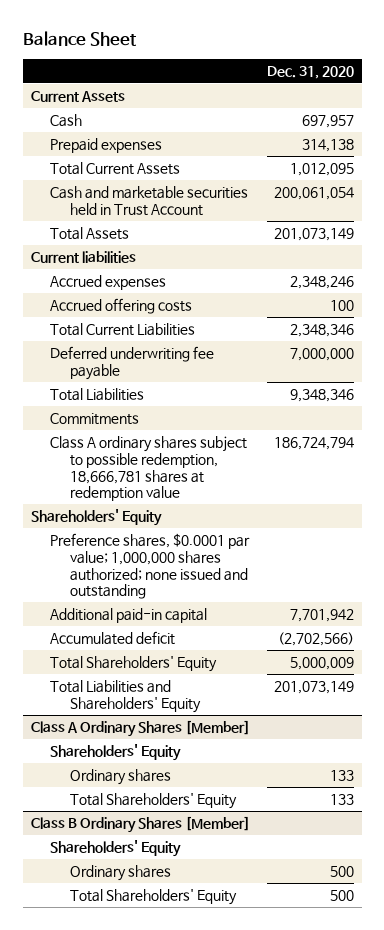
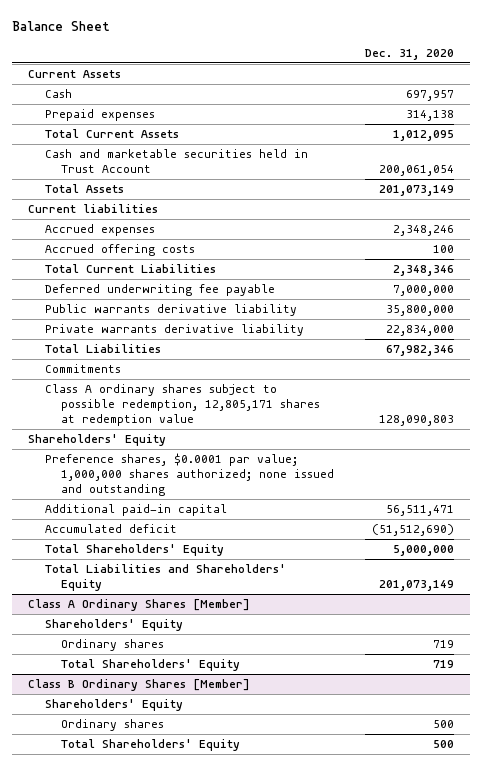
- Total Liabilities | 9,348,346
+ Public warrants derivative liability | 35,800,000
+ Private warrants derivative liability | 22,834,000
+ Total Liabilities | 67,982,346
- Class A ordinary shares subject to possible redemption, 18,666,781 shares at redemption value | 186,724,794
+ Class A ordinary shares subject to possible redemption, 12,805,171 shares at redemption value | 128,090,803
- Additional paid-in capital | 7,701,942
- Accumulated deficit | (2,702,566)
- Total Shareholders' Equity | 5,000,009
+ Additional paid-in capital | 56,511,471
+ Accumulated deficit | (51,512,690)
+ Total Shareholders' Equity | 5,000,000
@ Class A Ordinary Shares [Member]
- Ordinary shares | 133
- Total Shareholders' Equity | 133
+ Ordinary shares | 719
+ Total Shareholders' Equity | 719

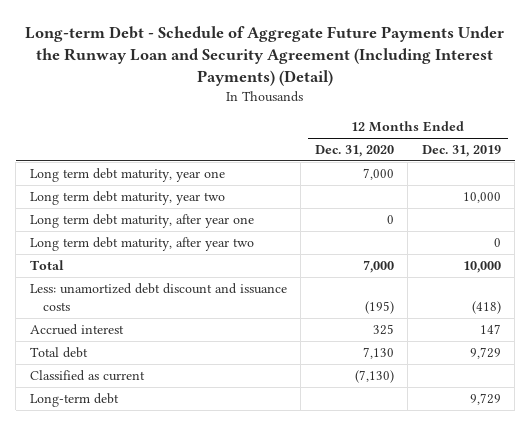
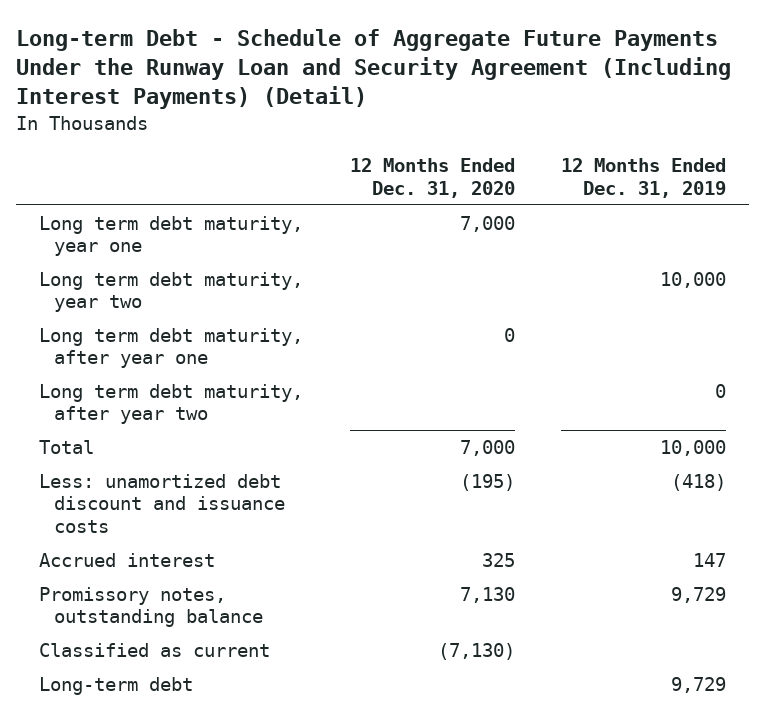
- Total debt | 7,130 | 9,729
+ Promissory notes, outstanding balance | 7,130 | 9,729

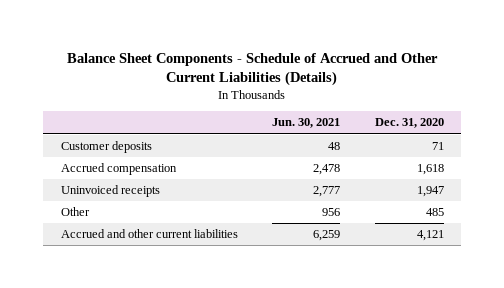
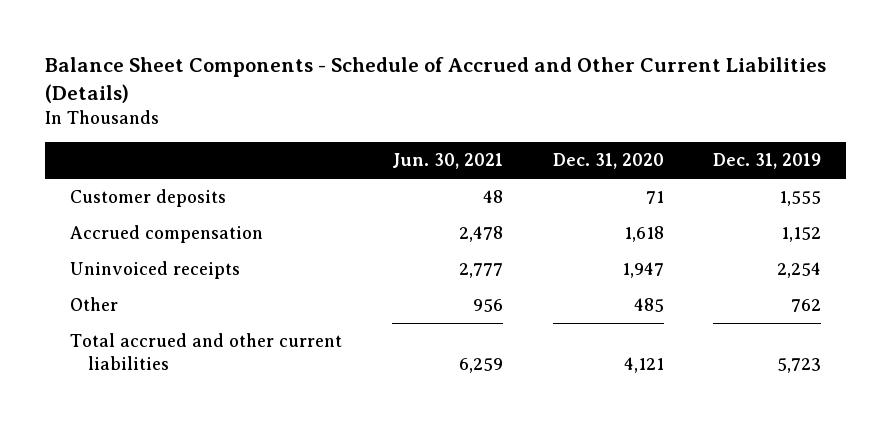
- | Jun. 30, 2021 | Dec. 31, 2020
+ | Jun. 30, 2021 | Dec. 31, 2020 | Dec. 31, 2019
- Accrued and other current liabilities | 6,259 | 4,121
+ Total accrued and other current liabilities | 6,259 | 4,121 | 5,723

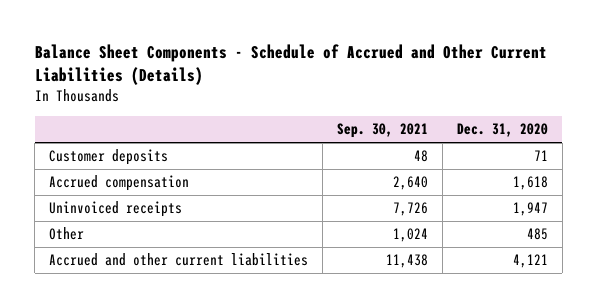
- | Jun. 30, 2021 | Dec. 31, 2020 | Dec. 31, 2019
+ | Sep. 30, 2021 | Dec. 31, 2020
- Total accrued and other current liabilities | 6,259 | 4,121 | 5,723
+ Accrued and other current liabilities | 11,438 | 4,121

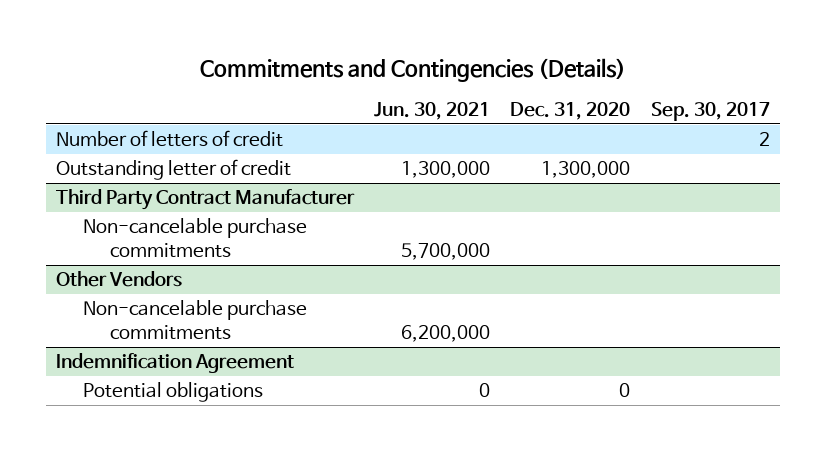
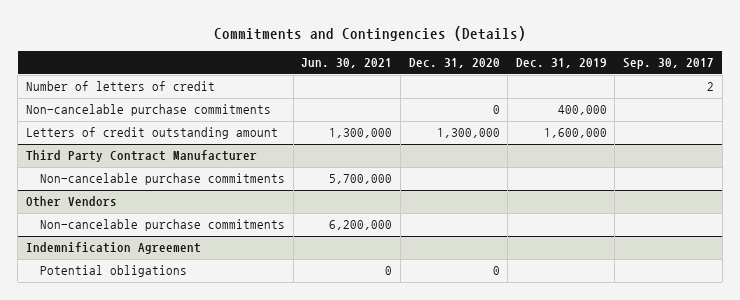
- | Jun. 30, 2021 | Dec. 31, 2020 | Sep. 30, 2017
+ | Jun. 30, 2021 | Dec. 31, 2020 | Dec. 31, 2019 | Sep. 30, 2017
- Outstanding letter of credit | 1,300,000 | 1,300,000 |
+ Non-cancelable purchase commitments | | 0 | 400,000 |
+ Letters of credit outstanding amount | 1,300,000 | 1,300,000 | 1,600,000 |

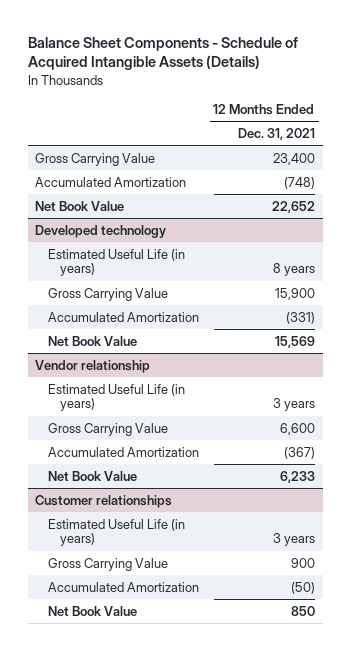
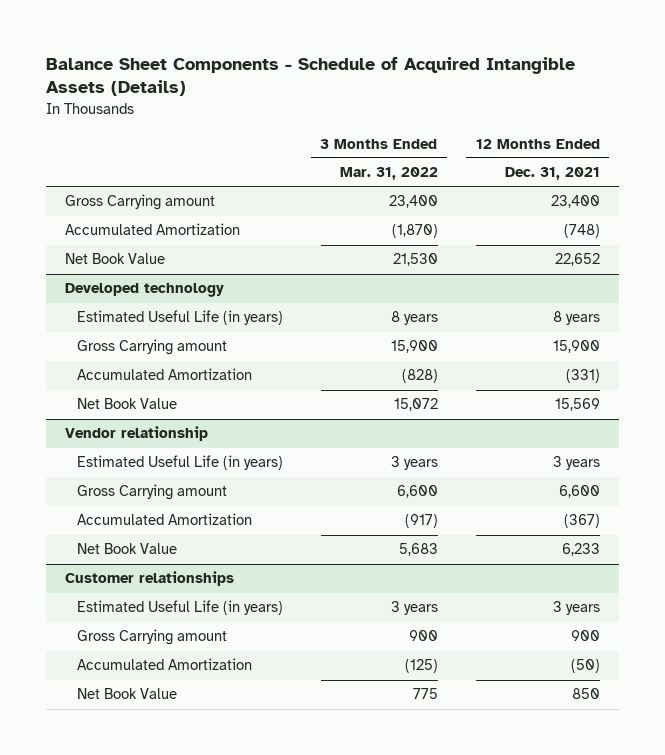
- | 12 Months Ended Dec. 31, 2021
+ | 3 Months Ended Mar. 31, 2022 | 12 Months Ended Dec. 31, 2021
- Gross Carrying Value | 23,400
+ Gross Carrying amount | 23,400 | 23,400
@ Developed technology
- Gross Carrying Value | 15,900
+ Gross Carrying amount | 15,900 | 15,900
@ Vendor relationship
- Gross Carrying Value | 6,600
+ Gross Carrying amount | 6,600 | 6,600
@ Customer relationships
- Gross Carrying Value | 900
+ Gross Carrying amount | 900 | 900

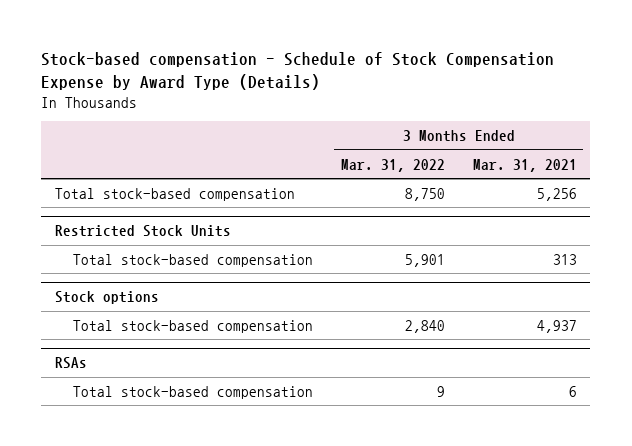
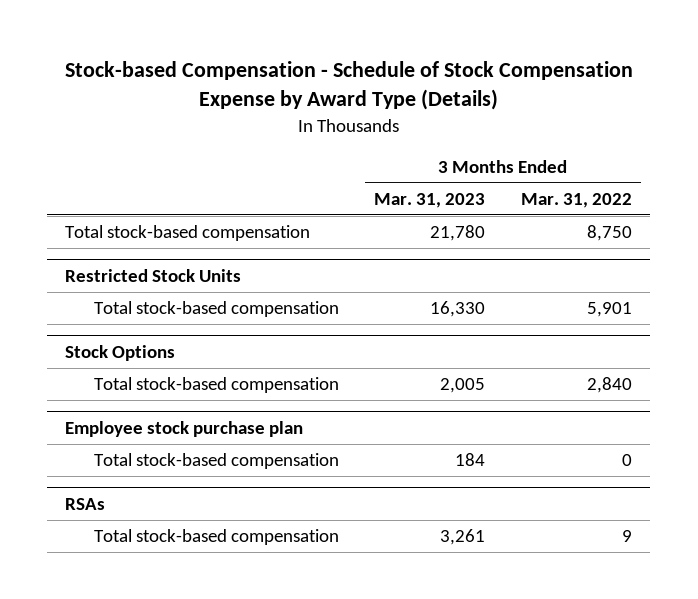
- Stock-based compensation - Schedule of Stock Compensation Expense by Award Type (Details)
+ Stock-based Compensation - Schedule of Stock Compensation Expense by Award Type (Details)
- | 3 Months Ended Mar. 31, 2022 | 3 Months Ended Mar. 31, 2021
+ | 3 Months Ended Mar. 31, 2023 | 3 Months Ended Mar. 31, 2022
- Stock options
+ Stock Options
+ Employee stock purchase plan
+ Total stock-based compensation | 184 | 0

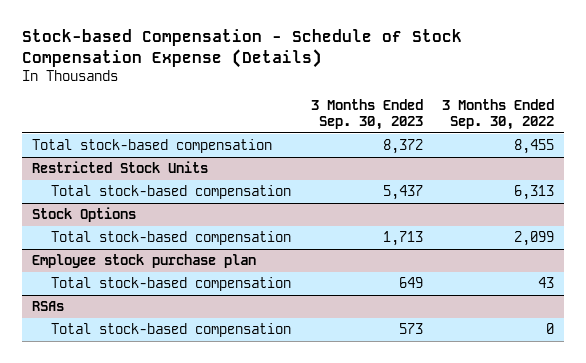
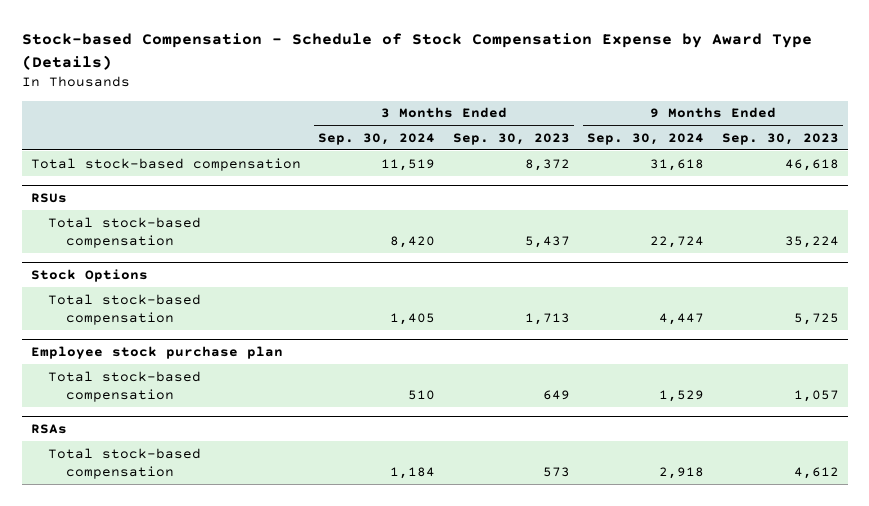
- Stock-based Compensation - Schedule of Stock Compensation Expense (Details)
+ Stock-based Compensation - Schedule of Stock Compensation Expense by Award Type (Details)
- | 3 Months Ended Sep. 30, 2023 | 3 Months Ended Sep. 30, 2022
+ | 3 Months Ended Sep. 30, 2024 | 3 Months Ended Sep. 30, 2023 | 9 Months Ended Sep. 30, 2024 | 9 Months Ended Sep. 30, 2023
- Restricted Stock Units
+ RSUs

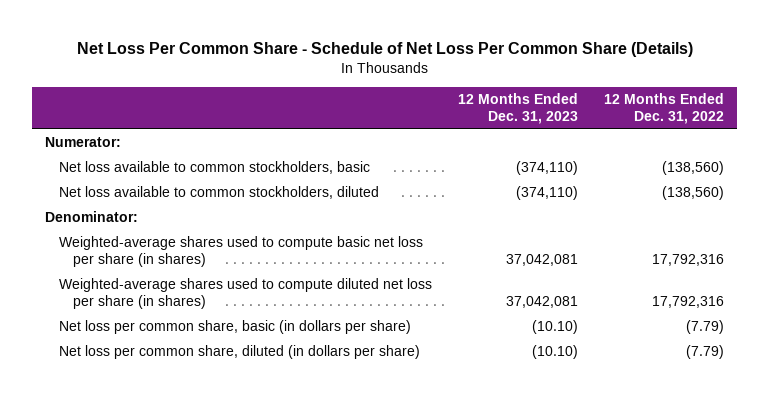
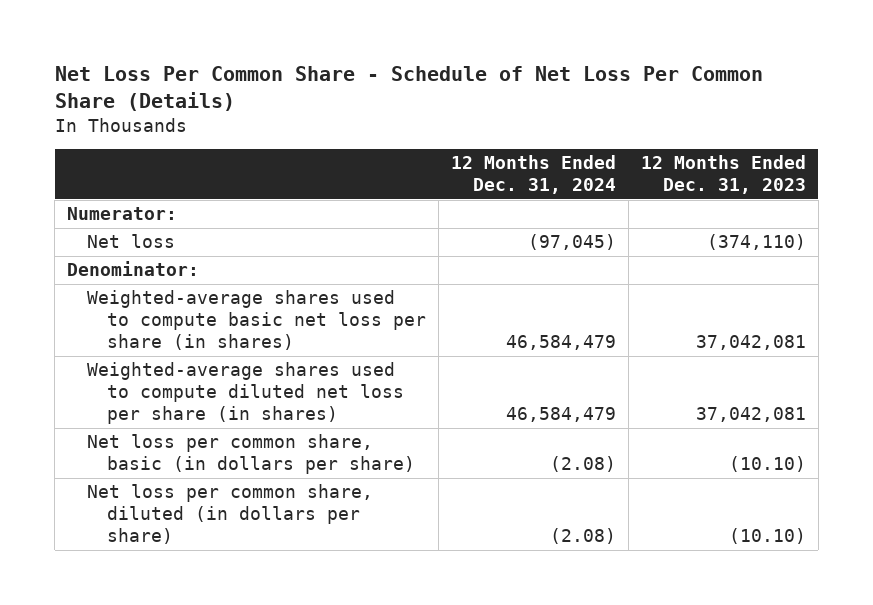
- | 12 Months Ended Dec. 31, 2023 | 12 Months Ended Dec. 31, 2022
+ | 12 Months Ended Dec. 31, 2024 | 12 Months Ended Dec. 31, 2023
- Net loss available to common stockholders, basic | (374,110) | (138,560)
- Net loss available to common stockholders, diluted | (374,110) | (138,560)
+ Net loss | (97,045) | (374,110)

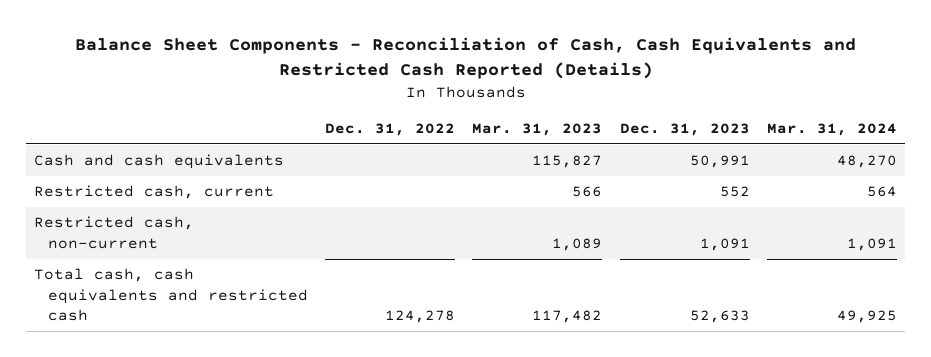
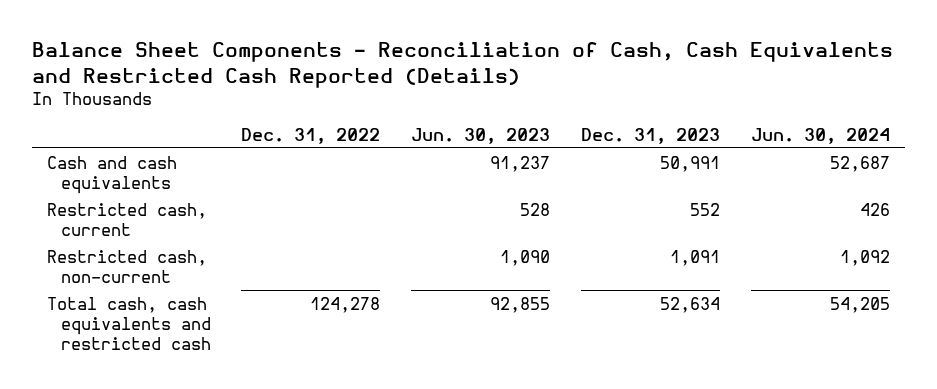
- | Dec. 31, 2022 | Mar. 31, 2023 | Dec. 31, 2023 | Mar. 31, 2024
+ | Dec. 31, 2022 | Jun. 30, 2023 | Dec. 31, 2023 | Jun. 30, 2024
- Total cash, cash equivalents and restricted cash | 124,278 | 117,482 | 52,633 | 49,925
+ Total cash, cash equivalents and restricted cash | 124,278 | 92,855 | 52,634 | 54,205

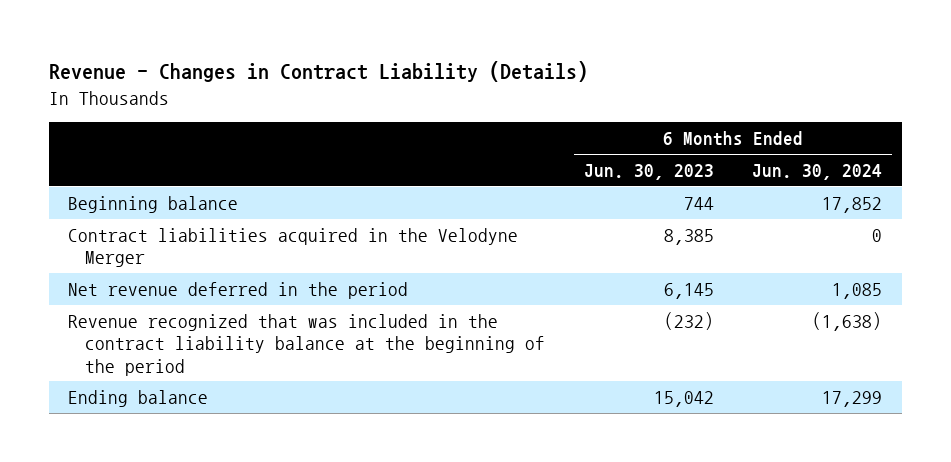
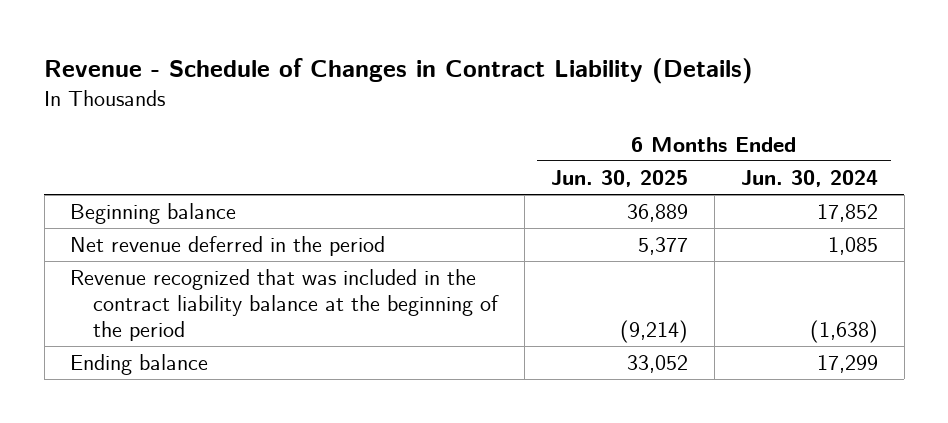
- Revenue - Changes in Contract Liability (Details)
+ Revenue - Schedule of Changes in Contract Liability (Details)
- | 6 Months Ended Jun. 30, 2023 | 6 Months Ended Jun. 30, 2024
+ | 6 Months Ended Jun. 30, 2025 | 6 Months Ended Jun. 30, 2024
- Contract liabilities acquired in the Velodyne Merger | 8,385 | 0

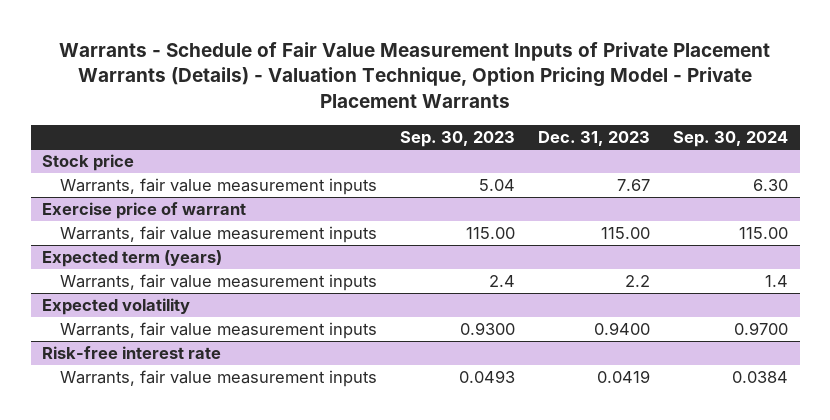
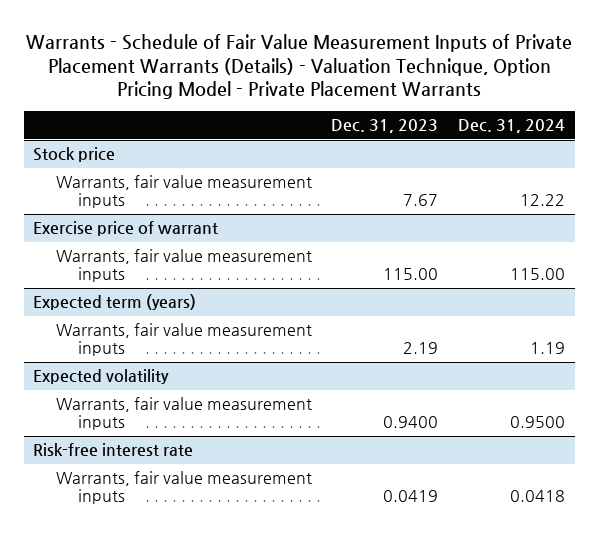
- | Sep. 30, 2023 | Dec. 31, 2023 | Sep. 30, 2024
+ | Dec. 31, 2023 | Dec. 31, 2024
@ Expected term (years)
- Warrants, fair value measurement inputs | 2.4 | 2.2 | 1.4
+ Warrants, fair value measurement inputs | 2.19 | 1.19

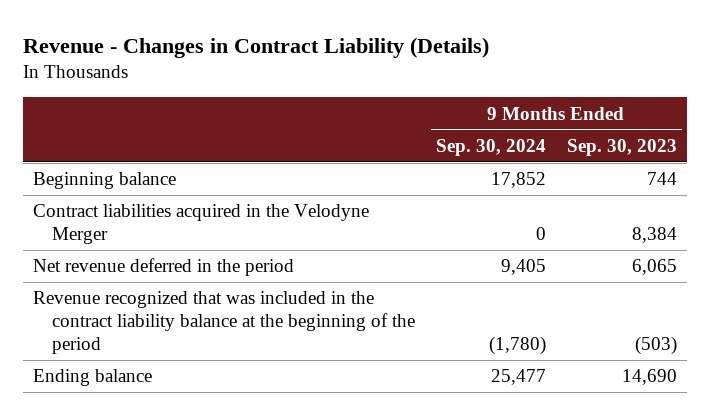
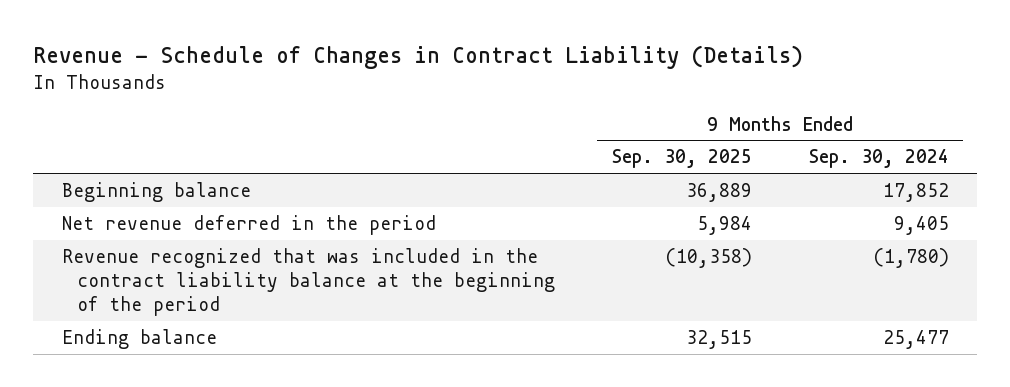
- Revenue - Changes in Contract Liability (Details)
+ Revenue - Schedule of Changes in Contract Liability (Details)
- | 9 Months Ended Sep. 30, 2024 | 9 Months Ended Sep. 30, 2023
+ | 9 Months Ended Sep. 30, 2025 | 9 Months Ended Sep. 30, 2024
- Contract liabilities acquired in the Velodyne Merger | 0 | 8,384

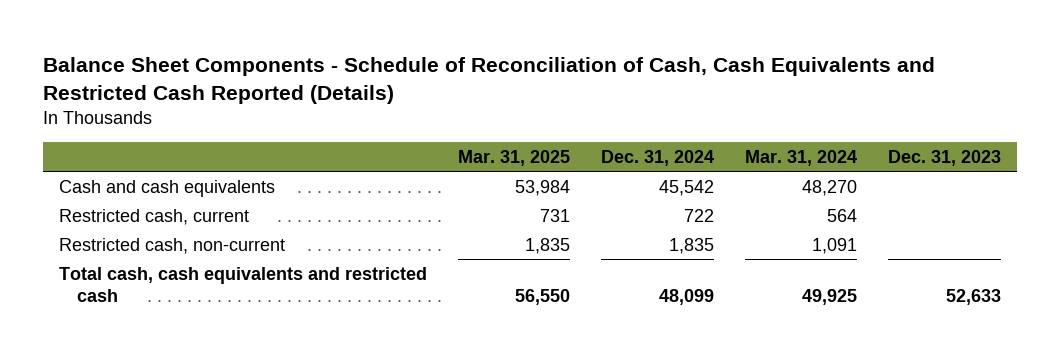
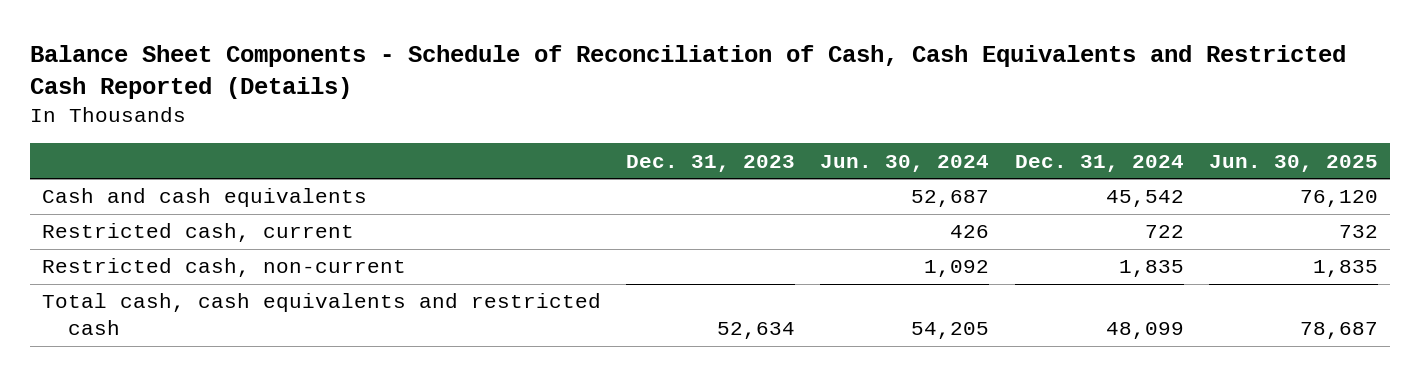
- | Mar. 31, 2025 | Dec. 31, 2024 | Mar. 31, 2024 | Dec. 31, 2023
+ | Dec. 31, 2023 | Jun. 30, 2024 | Dec. 31, 2024 | Jun. 30, 2025
- Total cash, cash equivalents and restricted cash | 56,550 | 48,099 | 49,925 | 52,633
+ Total cash, cash equivalents and restricted cash | 52,634 | 54,205 | 48,099 | 78,687

